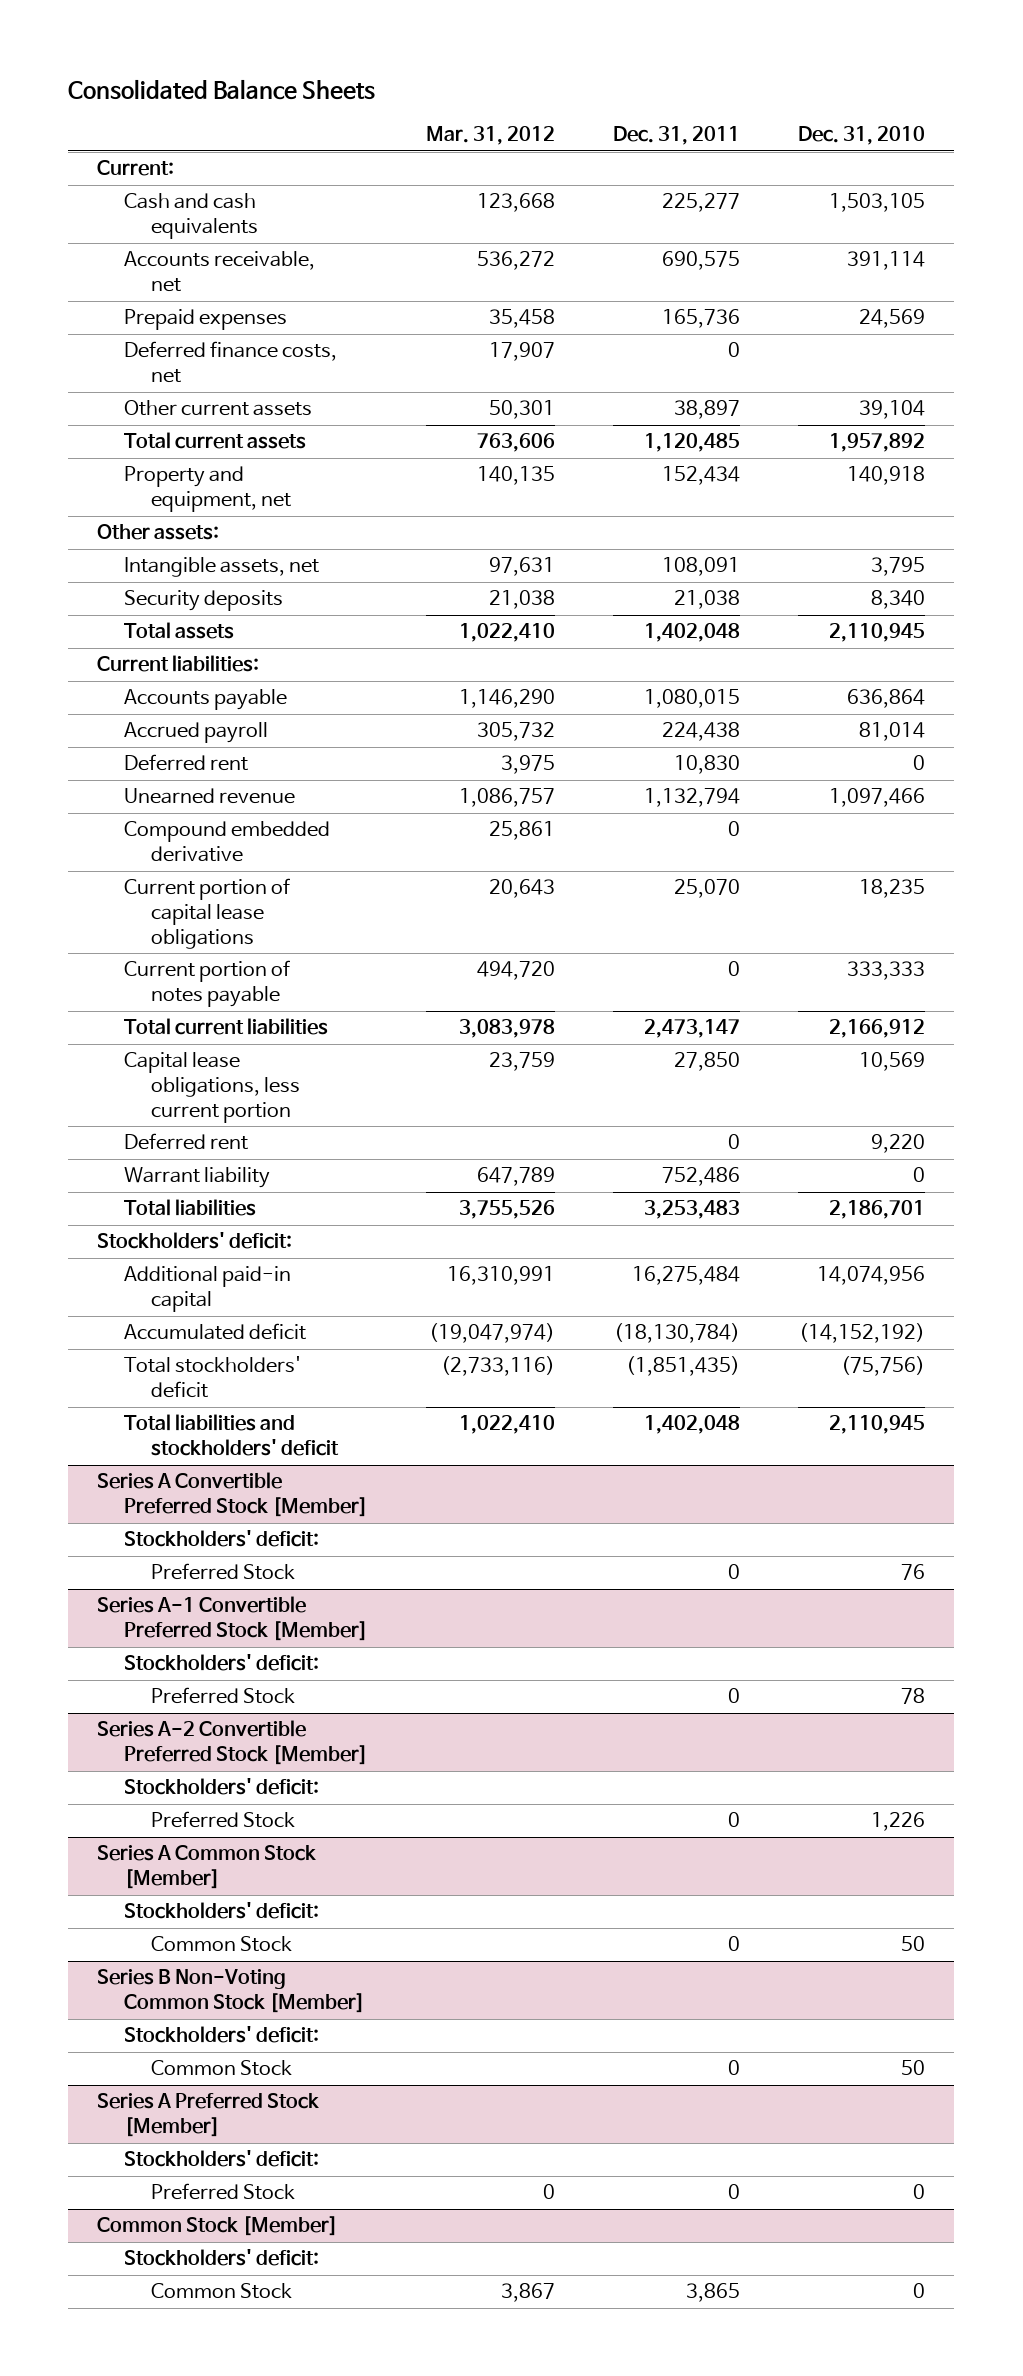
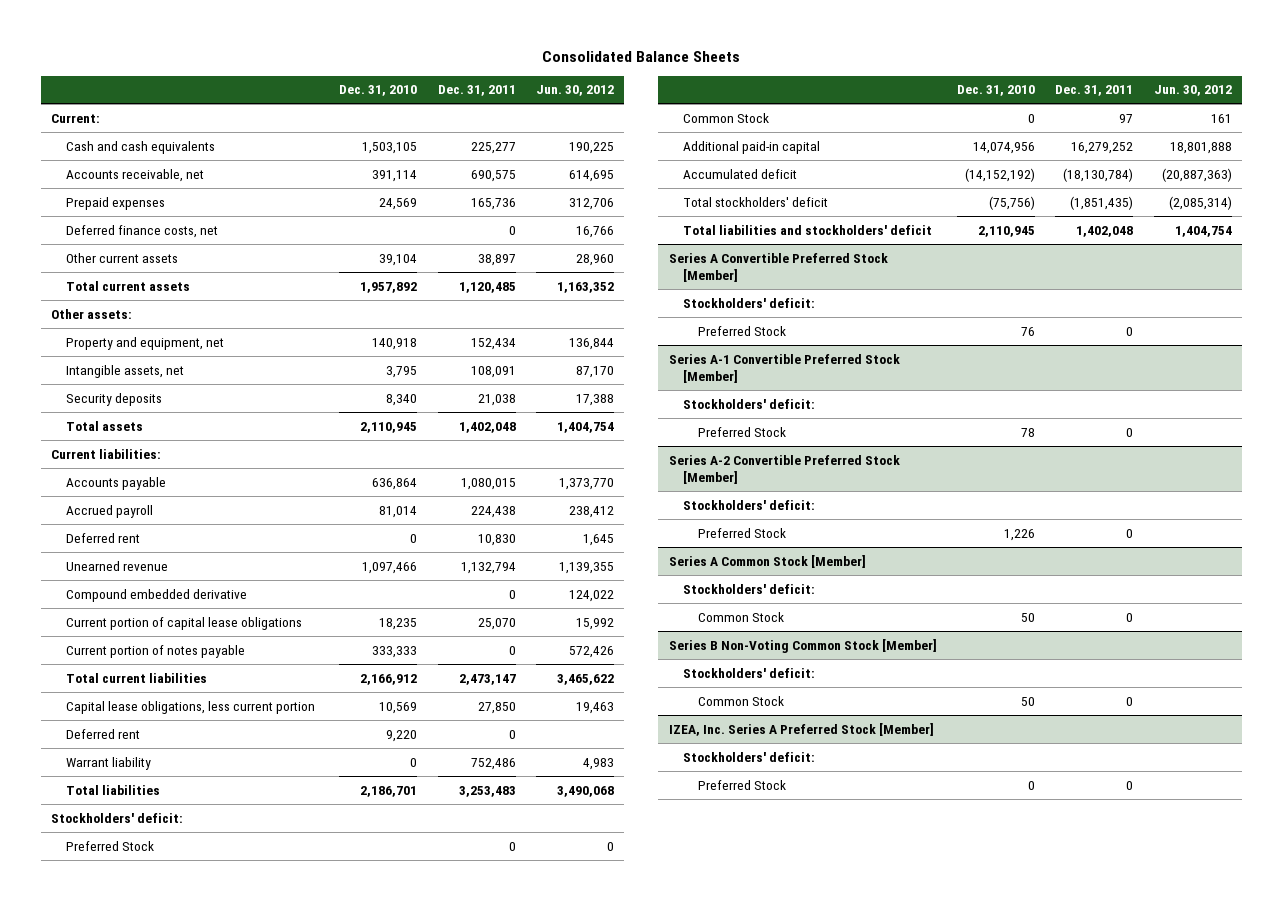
- | Mar. 31, 2012 | Dec. 31, 2011 | Dec. 31, 2010
+ | Dec. 31, 2010 | Dec. 31, 2011 | Jun. 30, 2012
moved down: Property and equipment, net | 140,918 | 152,434 | 136,844
- Additional paid-in capital | 16,310,991 | 16,275,484 | 14,074,956
+ Preferred Stock | | 0 | 0
+ Common Stock | 0 | 97 | 161
+ Additional paid-in capital | 14,074,956 | 16,279,252 | 18,801,888
- Series A Preferred Stock [Member]
+ IZEA, Inc. Series A Preferred Stock [Member]
- Common Stock [Member]
- Stockholders' deficit:
- Common Stock | 3,867 | 3,865 | 0

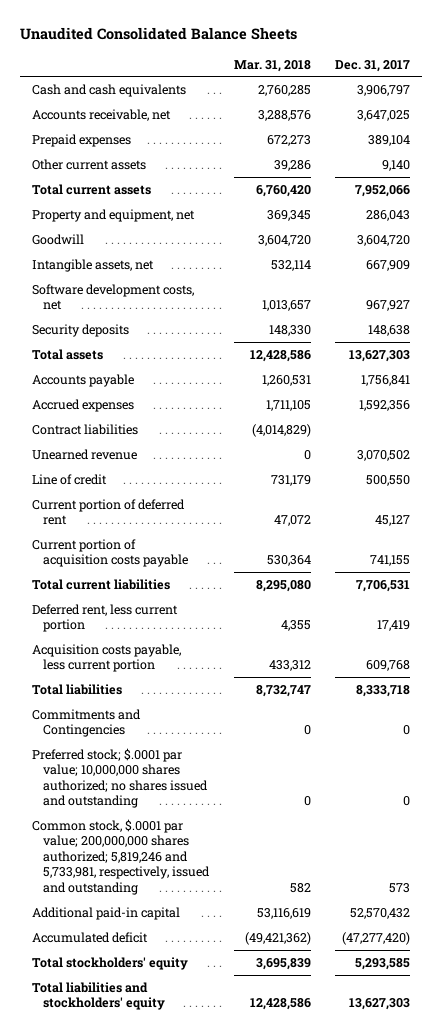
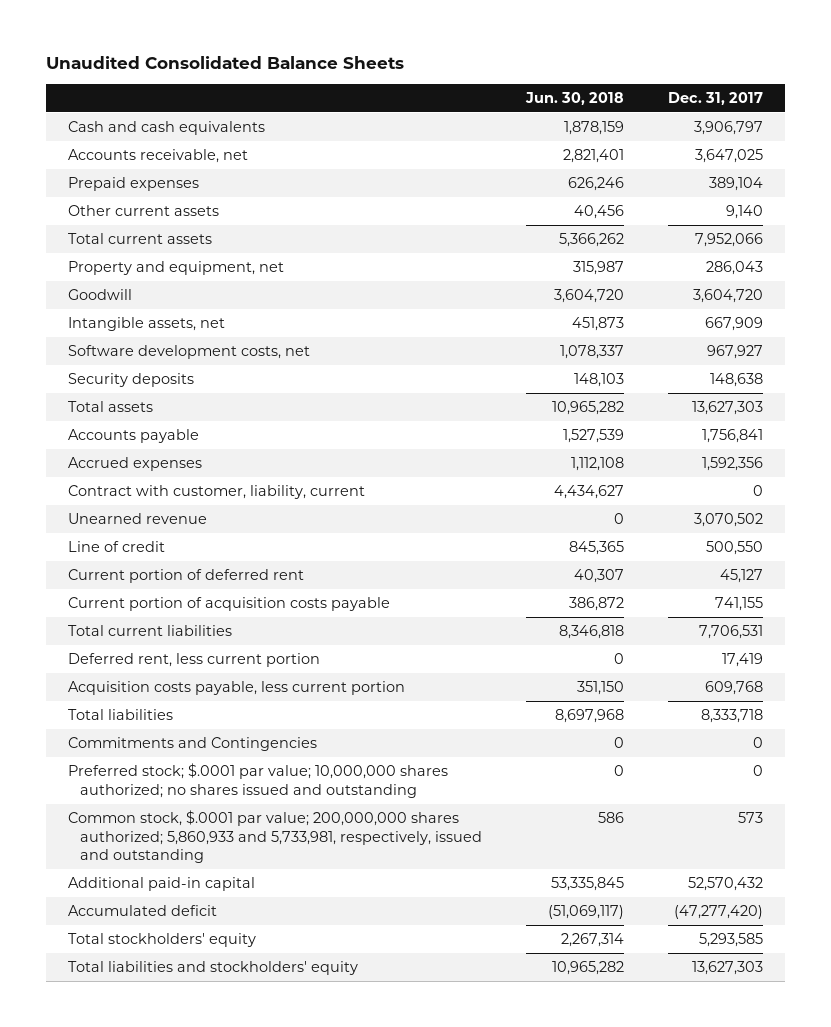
- | Mar. 31, 2018 | Dec. 31, 2017
+ | Jun. 30, 2018 | Dec. 31, 2017
- Contract liabilities | (4,014,829) |
+ Contract with customer, liability, current | 4,434,627 | 0
- Common stock, $.0001 par value; 200,000,000 shares authorized; 5,819,246 and 5,733,981, respectively, issued and outstanding | 582 | 573
+ Common stock, $.0001 par value; 200,000,000 shares authorized; 5,860,933 and 5,733,981, respectively, issued and outstanding | 586 | 573

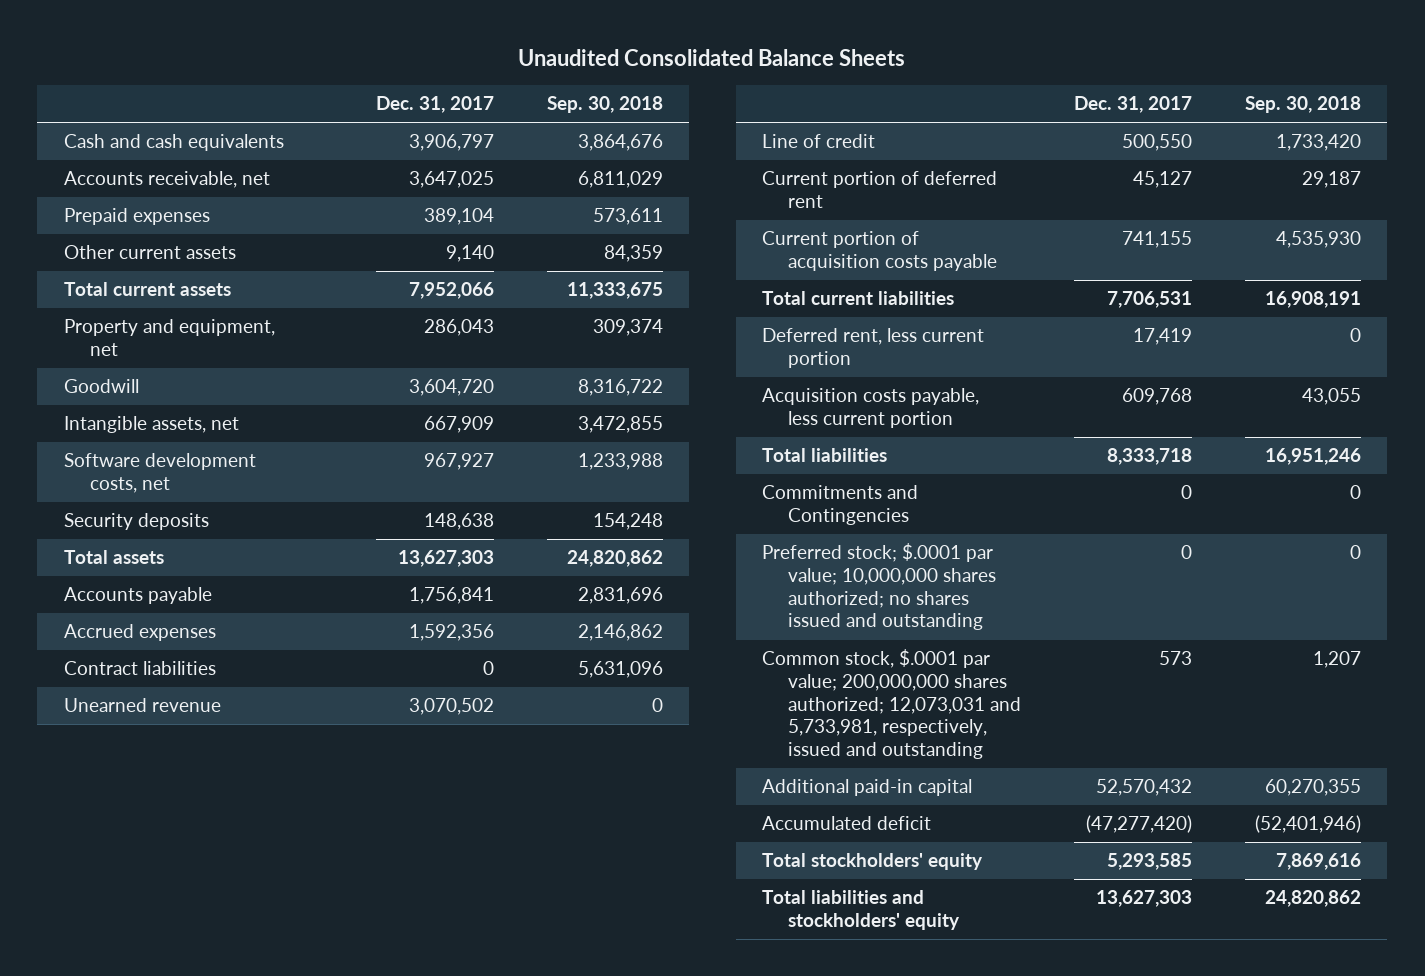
- | Jun. 30, 2018 | Dec. 31, 2017
+ | Dec. 31, 2017 | Sep. 30, 2018
- Contract with customer, liability, current | 4,434,627 | 0
+ Contract liabilities | 0 | 5,631,096
- Common stock, $.0001 par value; 200,000,000 shares authorized; 5,860,933 and 5,733,981, respectively, issued and outstanding | 586 | 573
+ Common stock, $.0001 par value; 200,000,000 shares authorized; 12,073,031 and 5,733,981, respectively, issued and outstanding | 573 | 1,207

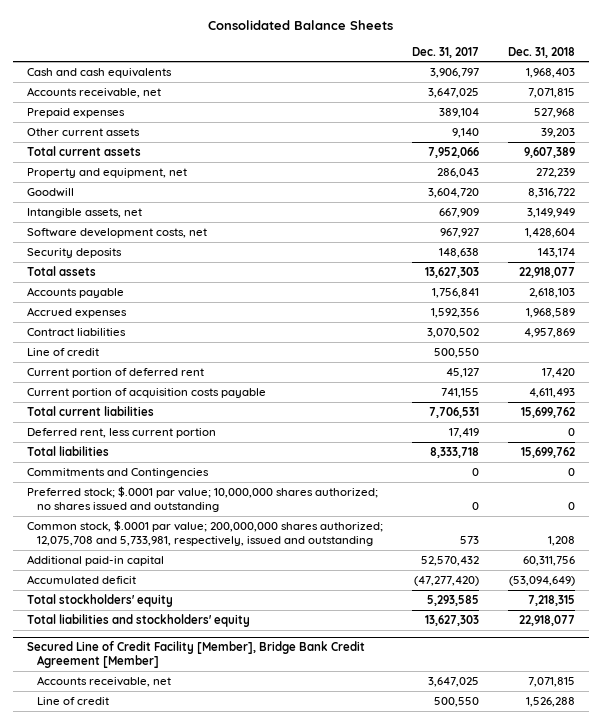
- Unaudited Consolidated Balance Sheets
+ Consolidated Balance Sheets
- | Dec. 31, 2017 | Sep. 30, 2018
+ | Dec. 31, 2017 | Dec. 31, 2018
- Contract liabilities | 0 | 5,631,096
- Unearned revenue | 3,070,502 | 0
+ Contract liabilities | 3,070,502 | 4,957,869
- Acquisition costs payable, less current portion | 609,768 | 43,055
- Common stock, $.0001 par value; 200,000,000 shares authorized; 12,073,031 and 5,733,981, respectively, issued and outstanding | 573 | 1,207
+ Common stock, $.0001 par value; 200,000,000 shares authorized; 12,075,708 and 5,733,981, respectively, issued and outstanding | 573 | 1,208
+ Secured Line of Credit Facility [Member], Bridge Bank Credit Agreement [Member]
+ Accounts receivable, net | 3,647,025 | 7,071,815
+ Line of credit | 500,550 | 1,526,288

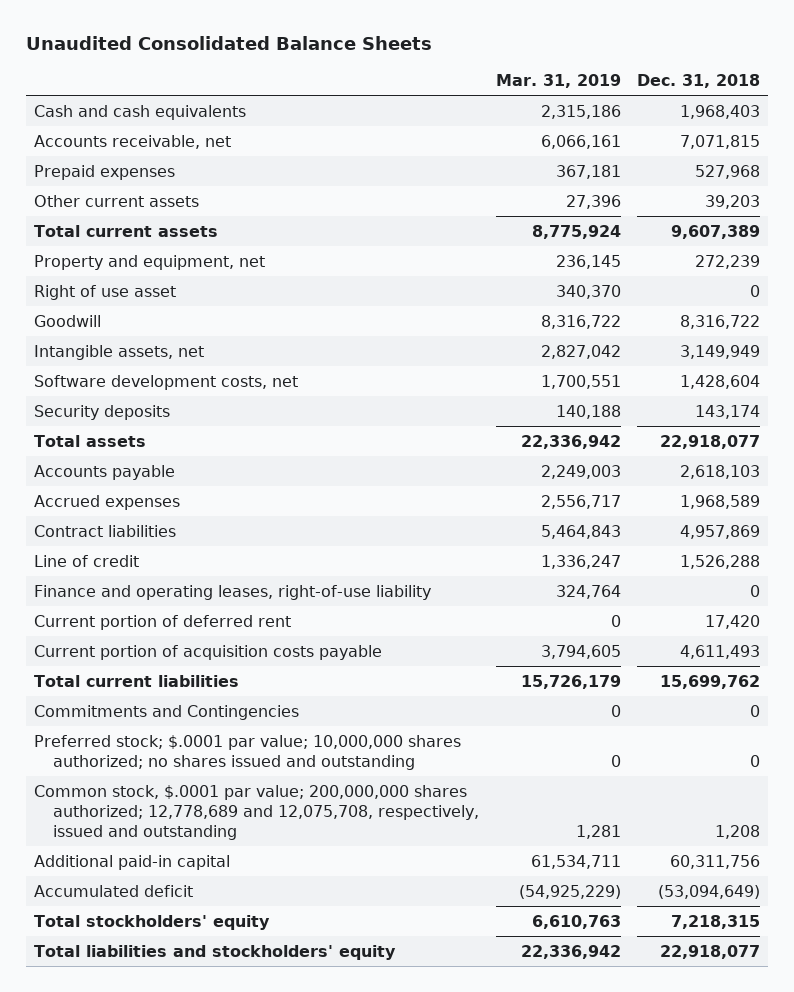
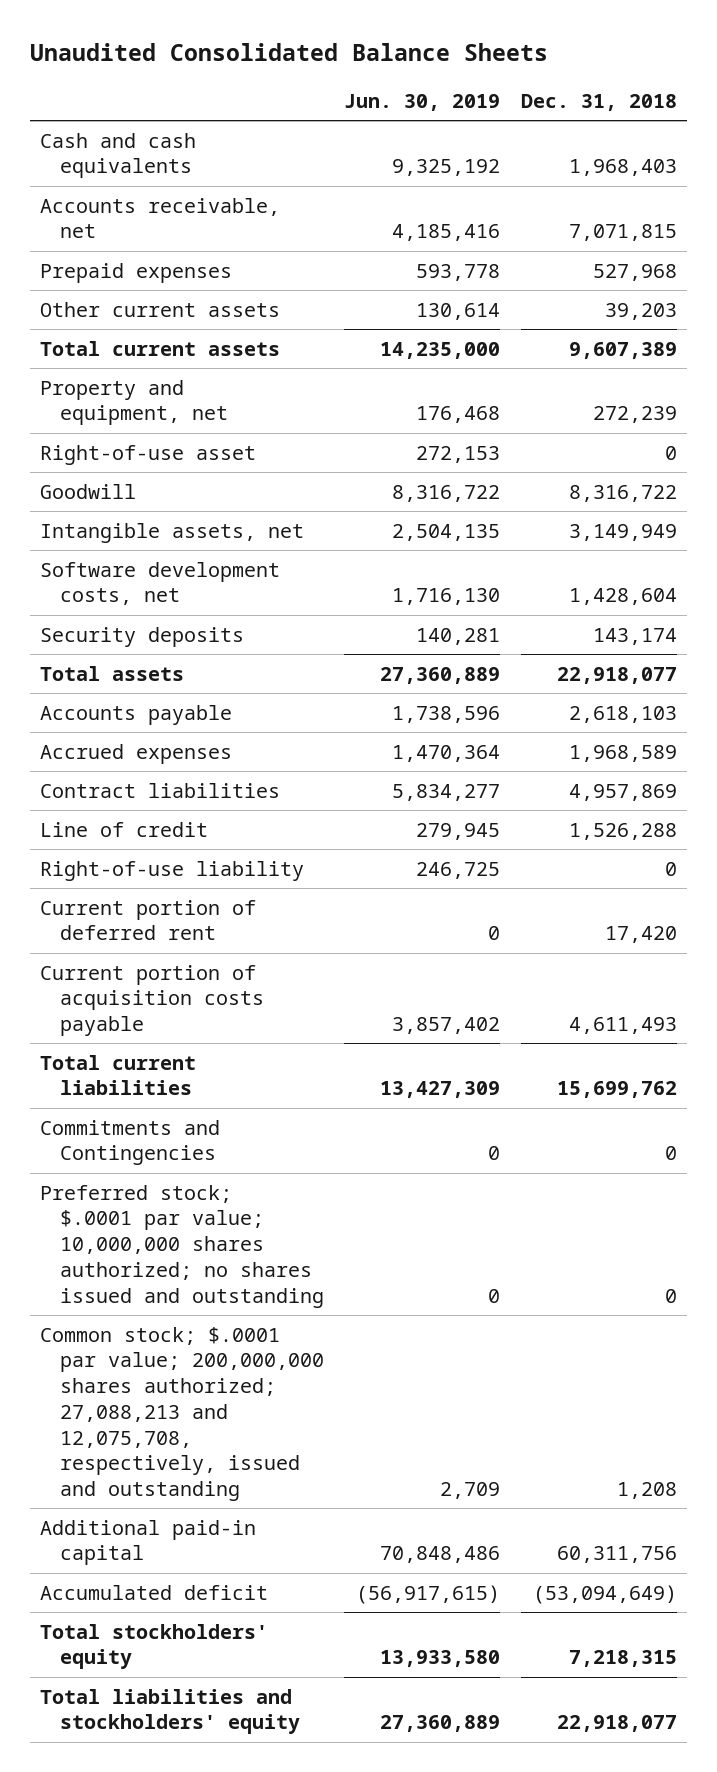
- | Mar. 31, 2019 | Dec. 31, 2018
+ | Jun. 30, 2019 | Dec. 31, 2018
- Right of use asset | 340,370 | 0
+ Right-of-use asset | 272,153 | 0
- Finance and operating leases, right-of-use liability | 324,764 | 0
+ Right-of-use liability | 246,725 | 0
- Common stock, $.0001 par value; 200,000,000 shares authorized; 12,778,689 and 12,075,708, respectively, issued and outstanding | 1,281 | 1,208
+ Common stock; $.0001 par value; 200,000,000 shares authorized; 27,088,213 and 12,075,708, respectively, issued and outstanding | 2,709 | 1,208

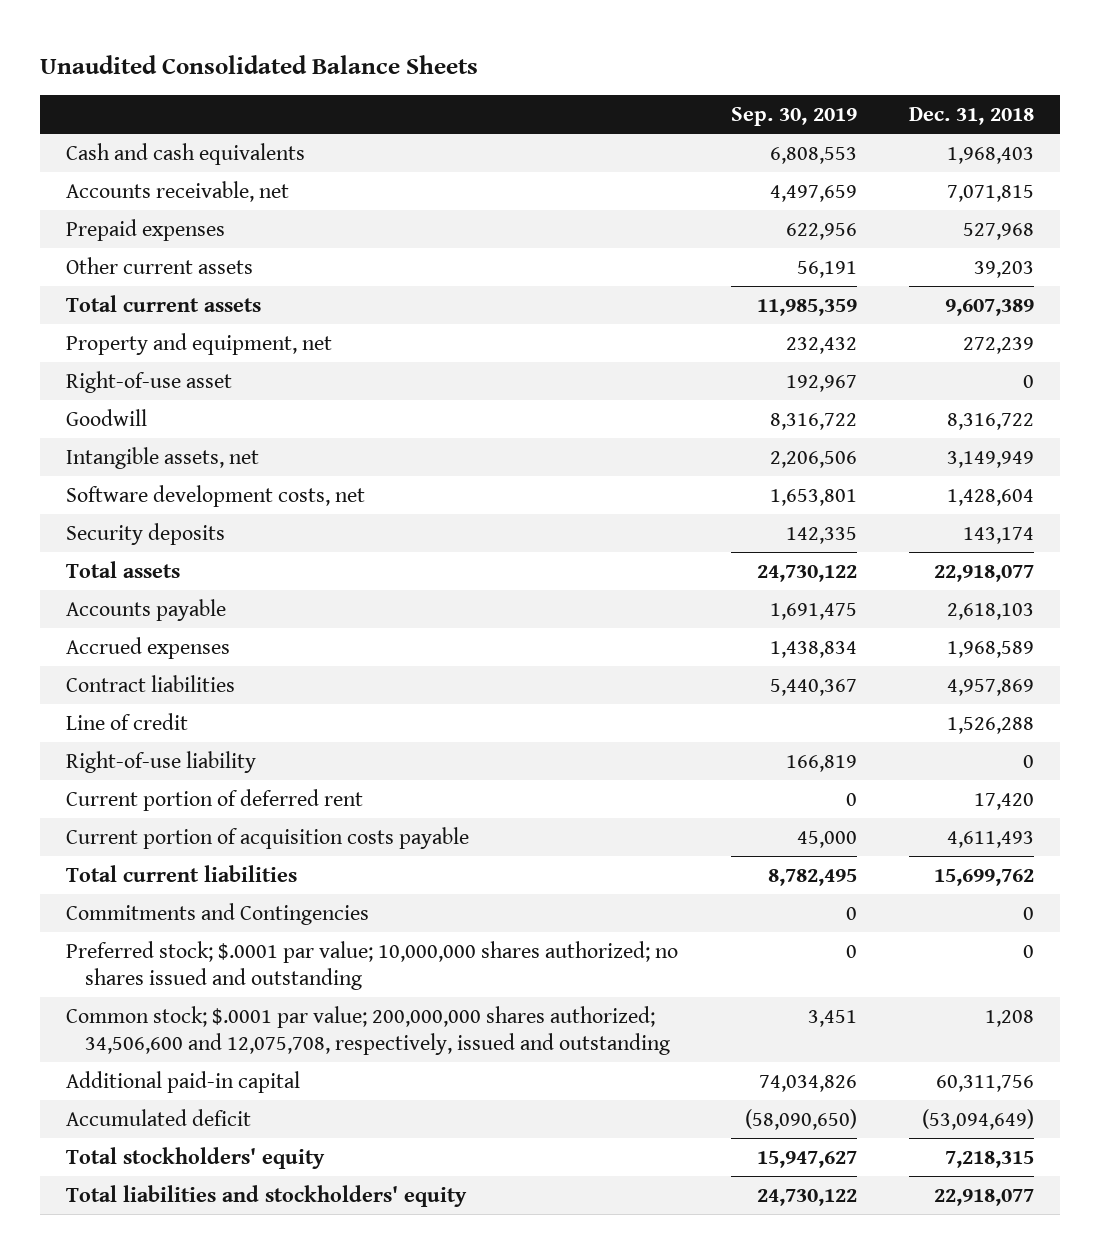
- | Jun. 30, 2019 | Dec. 31, 2018
+ | Sep. 30, 2019 | Dec. 31, 2018
- Common stock; $.0001 par value; 200,000,000 shares authorized; 27,088,213 and 12,075,708, respectively, issued and outstanding | 2,709 | 1,208
+ Common stock; $.0001 par value; 200,000,000 shares authorized; 34,506,600 and 12,075,708, respectively, issued and outstanding | 3,451 | 1,208

